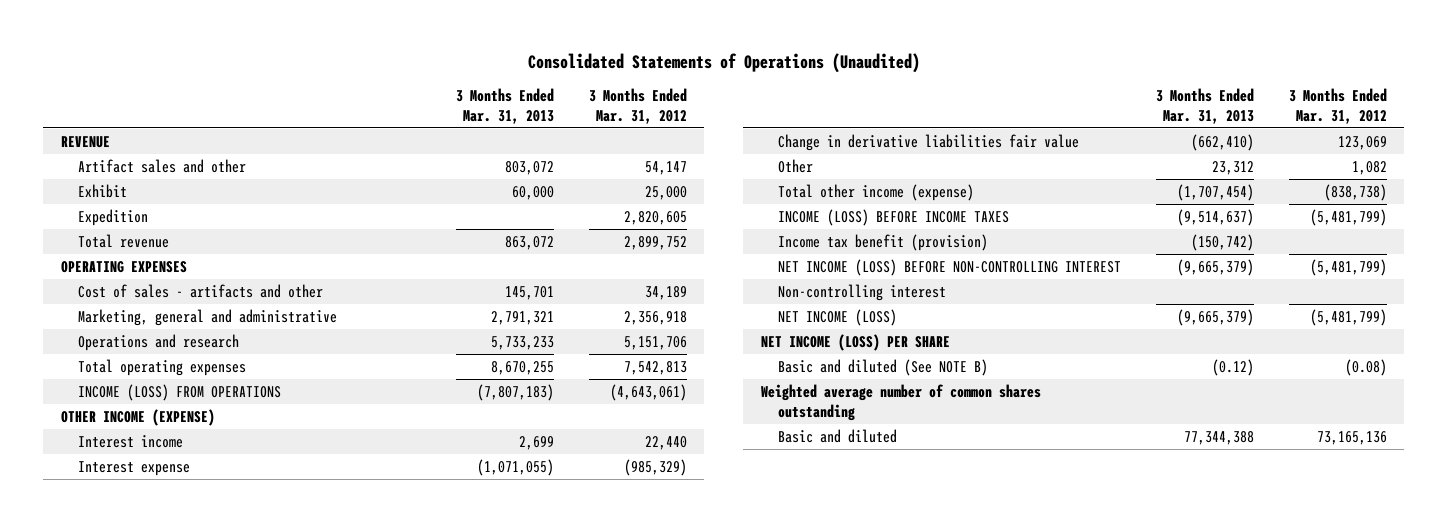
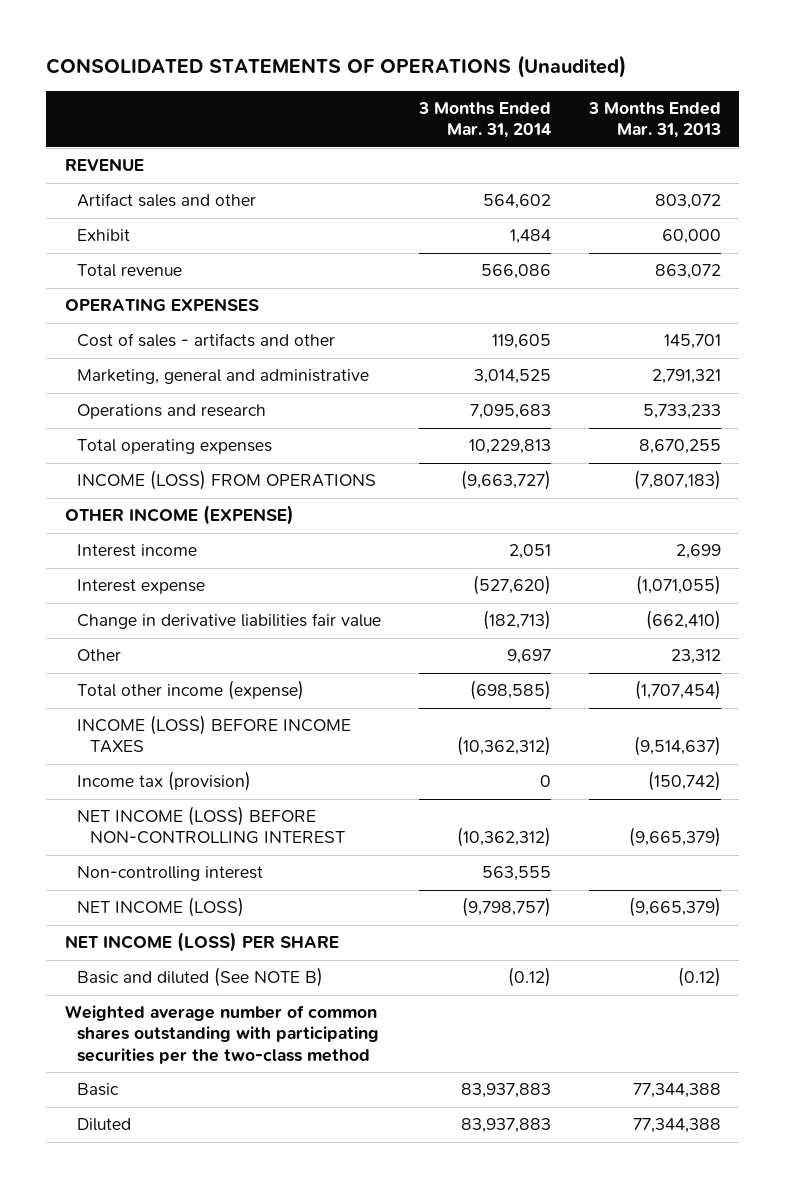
- Consolidated Statements of Operations (Unaudited)
+ CONSOLIDATED STATEMENTS OF OPERATIONS (Unaudited)
- | 3 Months Ended Mar. 31, 2013 | 3 Months Ended Mar. 31, 2012
+ | 3 Months Ended Mar. 31, 2014 | 3 Months Ended Mar. 31, 2013
- Expedition | | 2,820,605
- Income tax benefit (provision) | (150,742) |
+ Income tax (provision) | 0 | (150,742)
- Weighted average number of common shares outstanding
- Basic and diluted | 77,344,388 | 73,165,136
+ Weighted average number of common shares outstanding with participating securities per the two-class method
+ Basic | 83,937,883 | 77,344,388
+ Diluted | 83,937,883 | 77,344,388

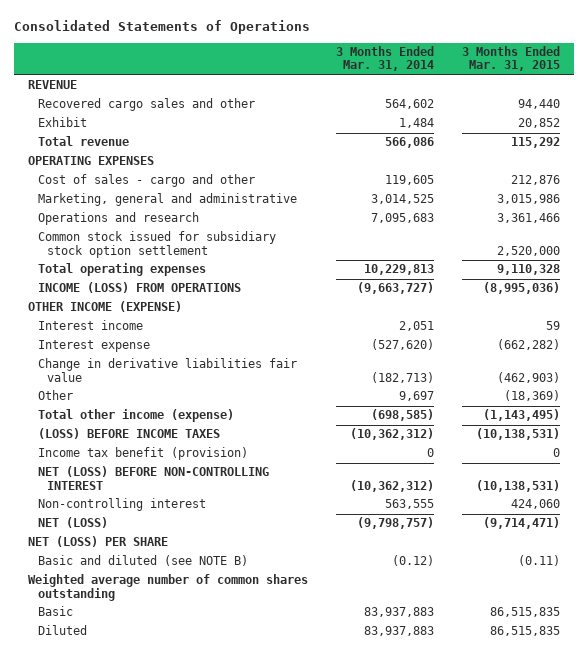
- CONSOLIDATED STATEMENTS OF OPERATIONS (Unaudited)
+ Consolidated Statements of Operations
- | 3 Months Ended Mar. 31, 2014 | 3 Months Ended Mar. 31, 2013
+ | 3 Months Ended Mar. 31, 2014 | 3 Months Ended Mar. 31, 2015
- Artifact sales and other | 564,602 | 803,072
+ Recovered cargo sales and other | 564,602 | 94,440
- Cost of sales - artifacts and other | 119,605 | 145,701
+ Cost of sales - cargo and other | 119,605 | 212,876
+ Common stock issued for subsidiary stock option settlement | | 2,520,000
- INCOME (LOSS) BEFORE INCOME TAXES | (10,362,312) | (9,514,637)
- Income tax (provision) | 0 | (150,742)
- NET INCOME (LOSS) BEFORE NON-CONTROLLING INTEREST | (10,362,312) | (9,665,379)
+ (LOSS) BEFORE INCOME TAXES | (10,362,312) | (10,138,531)
+ Income tax benefit (provision) | 0 | 0
+ NET (LOSS) BEFORE NON-CONTROLLING INTEREST | (10,362,312) | (10,138,531)
- NET INCOME (LOSS) | (9,798,757) | (9,665,379)
- NET INCOME (LOSS) PER SHARE
- Basic and diluted (See NOTE B) | (0.12) | (0.12)
- Weighted average number of common shares outstanding with participating securities per the two-class method
+ NET (LOSS) | (9,798,757) | (9,714,471)
+ NET (LOSS) PER SHARE
+ Basic and diluted (see NOTE B) | (0.12) | (0.11)
+ Weighted average number of common shares outstanding

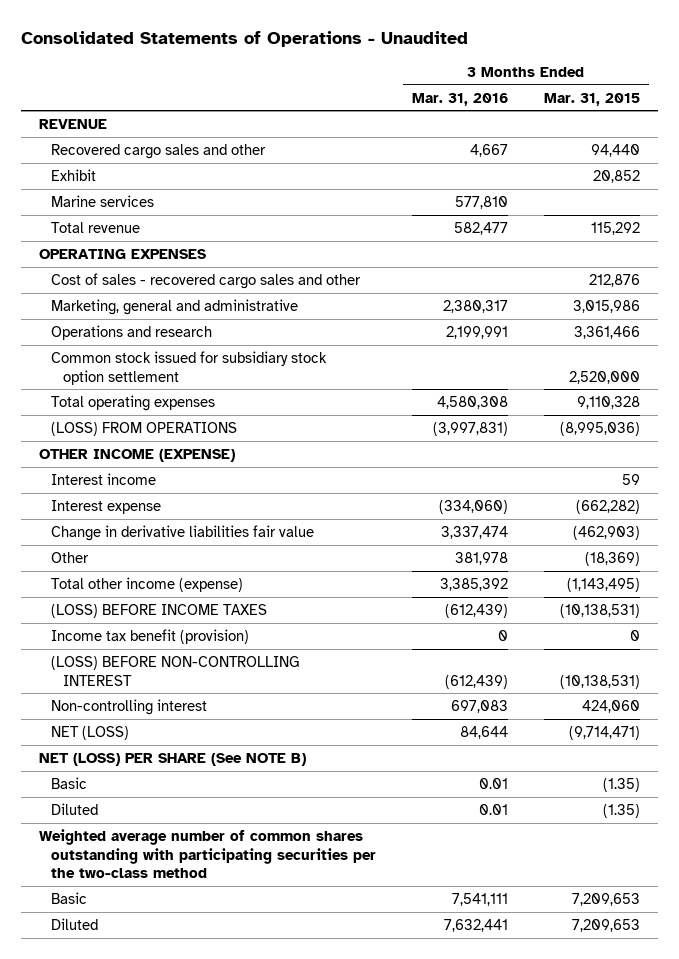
- Consolidated Statements of Operations
+ Consolidated Statements of Operations - Unaudited
- | 3 Months Ended Mar. 31, 2014 | 3 Months Ended Mar. 31, 2015
+ | 3 Months Ended Mar. 31, 2016 | 3 Months Ended Mar. 31, 2015
+ Marine services | 577,810 |
- Cost of sales - cargo and other | 119,605 | 212,876
+ Cost of sales - recovered cargo sales and other | | 212,876
- INCOME (LOSS) FROM OPERATIONS | (9,663,727) | (8,995,036)
+ (LOSS) FROM OPERATIONS | (3,997,831) | (8,995,036)
- NET (LOSS) BEFORE NON-CONTROLLING INTEREST | (10,362,312) | (10,138,531)
+ (LOSS) BEFORE NON-CONTROLLING INTEREST | (612,439) | (10,138,531)
- NET (LOSS) PER SHARE
- Basic and diluted (see NOTE B) | (0.12) | (0.11)
- Weighted average number of common shares outstanding
- Basic | 83,937,883 | 86,515,835
- Diluted | 83,937,883 | 86,515,835
+ NET (LOSS) PER SHARE (See NOTE B)
+ Basic | 0.01 | (1.35)
+ Diluted | 0.01 | (1.35)
+ Weighted average number of common shares outstanding with participating securities per the two-class method
+ Basic | 7,541,111 | 7,209,653
+ Diluted | 7,632,441 | 7,209,653

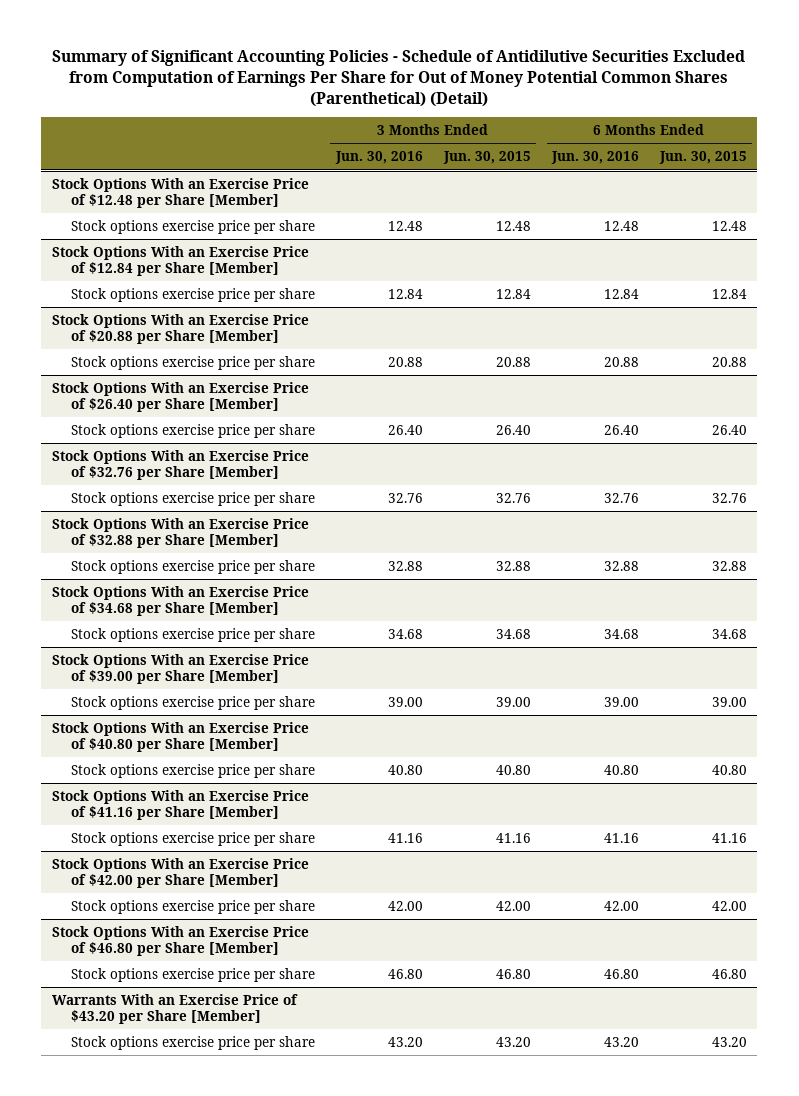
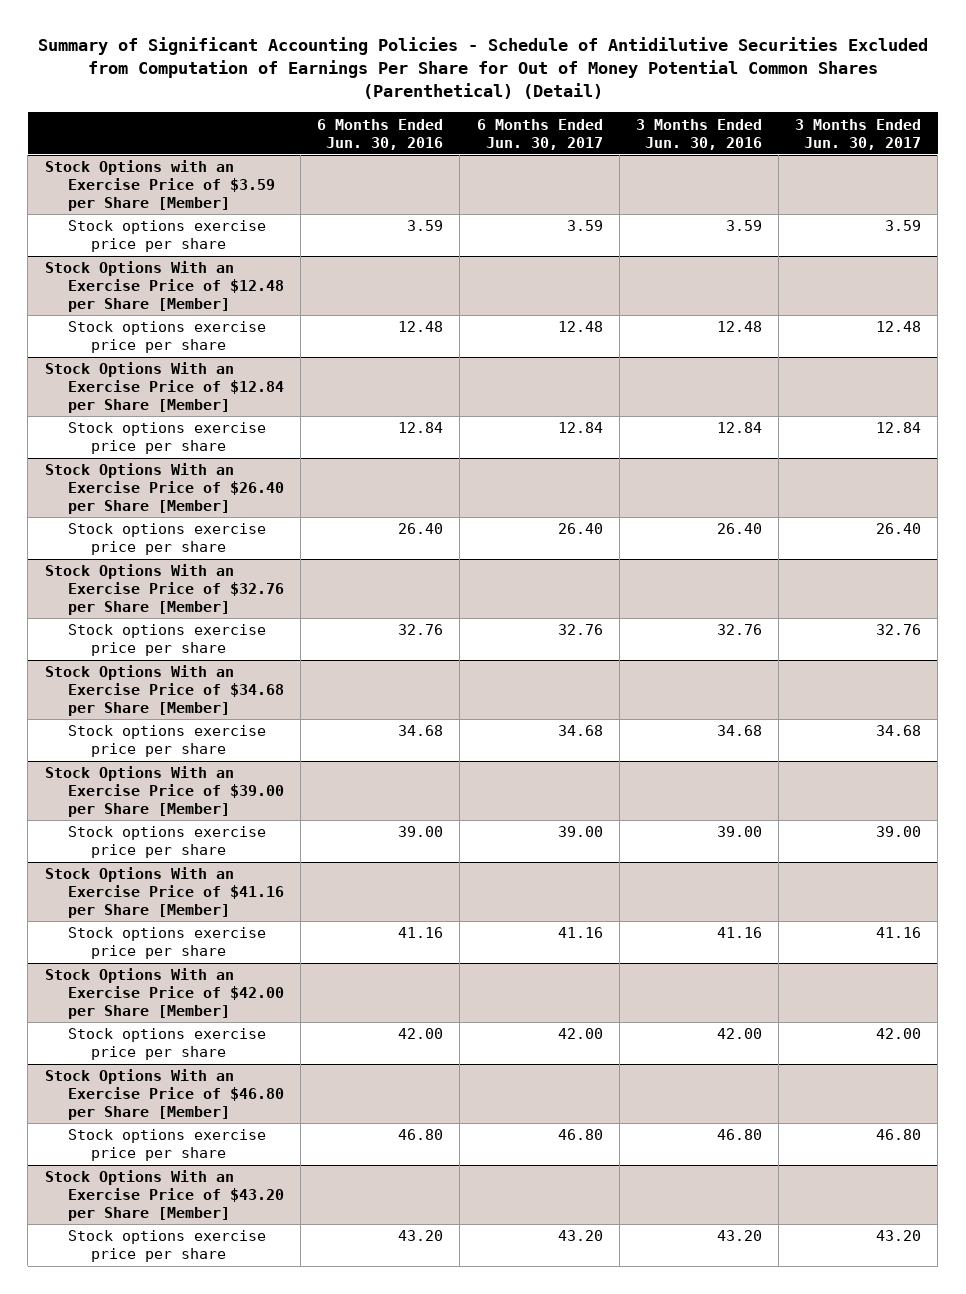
- | 3 Months Ended Jun. 30, 2016 | 3 Months Ended Jun. 30, 2015 | 6 Months Ended Jun. 30, 2016 | 6 Months Ended Jun. 30, 2015
+ | 6 Months Ended Jun. 30, 2016 | 6 Months Ended Jun. 30, 2017 | 3 Months Ended Jun. 30, 2016 | 3 Months Ended Jun. 30, 2017
+ Stock Options with an Exercise Price of $3.59 per Share [Member]
+ Stock options exercise price per share | 3.59 | 3.59 | 3.59 | 3.59
- Stock Options With an Exercise Price of $20.88 per Share [Member]
- Stock options exercise price per share | 20.88 | 20.88 | 20.88 | 20.88
- Stock Options With an Exercise Price of $32.88 per Share [Member]
- Stock options exercise price per share | 32.88 | 32.88 | 32.88 | 32.88
- Stock Options With an Exercise Price of $40.80 per Share [Member]
- Stock options exercise price per share | 40.80 | 40.80 | 40.80 | 40.80
- Warrants With an Exercise Price of $43.20 per Share [Member]
+ Stock Options With an Exercise Price of $43.20 per Share [Member]

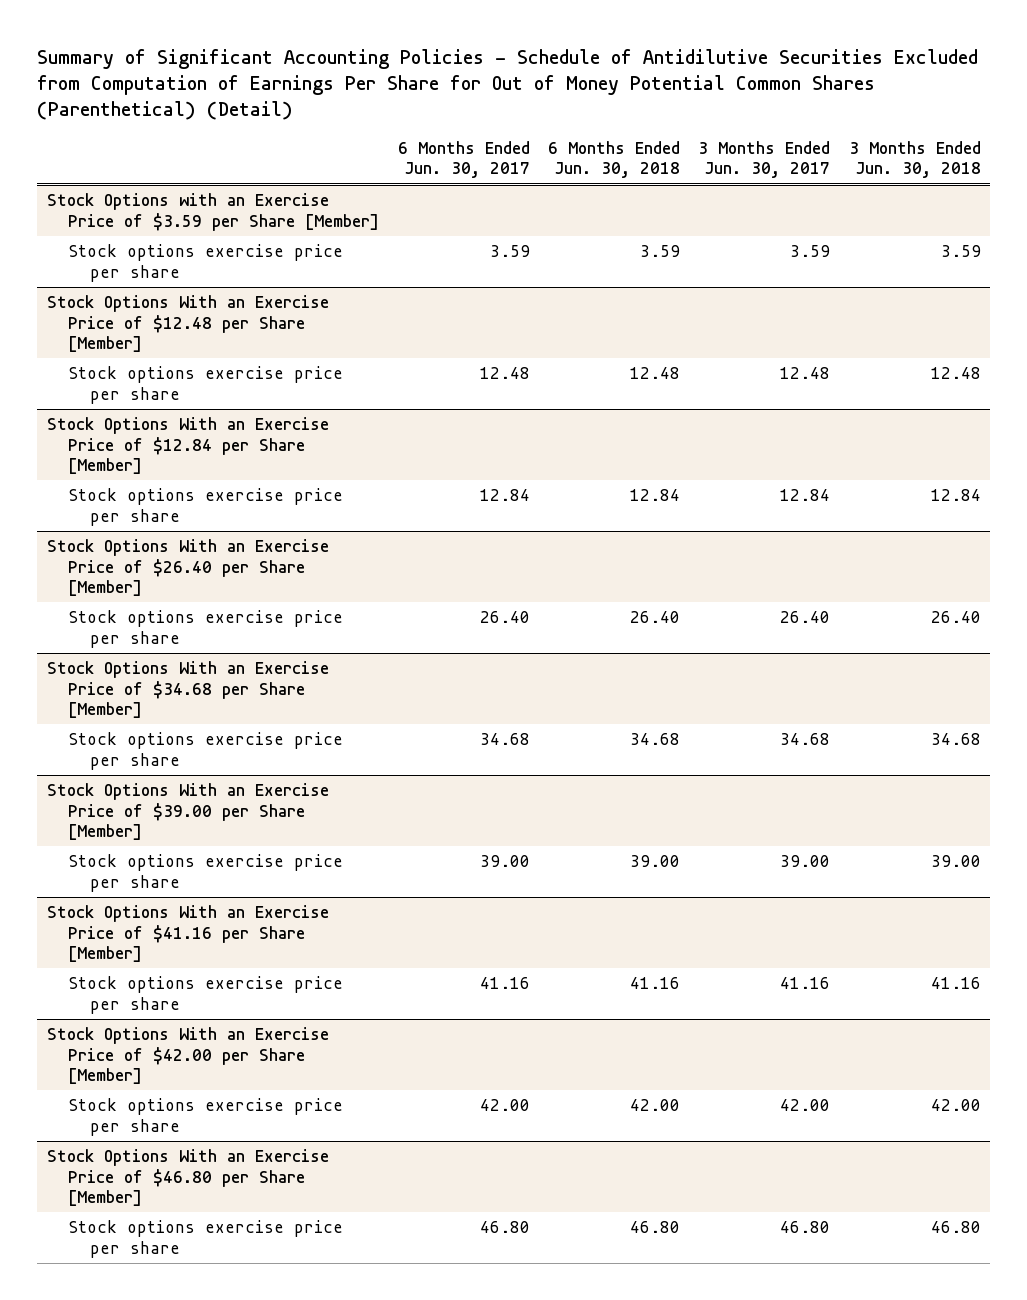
- | 6 Months Ended Jun. 30, 2016 | 6 Months Ended Jun. 30, 2017 | 3 Months Ended Jun. 30, 2016 | 3 Months Ended Jun. 30, 2017
+ | 6 Months Ended Jun. 30, 2017 | 6 Months Ended Jun. 30, 2018 | 3 Months Ended Jun. 30, 2017 | 3 Months Ended Jun. 30, 2018
- Stock Options With an Exercise Price of $32.76 per Share [Member]
- Stock options exercise price per share | 32.76 | 32.76 | 32.76 | 32.76
- Stock Options With an Exercise Price of $43.20 per Share [Member]
- Stock options exercise price per share | 43.20 | 43.20 | 43.20 | 43.20

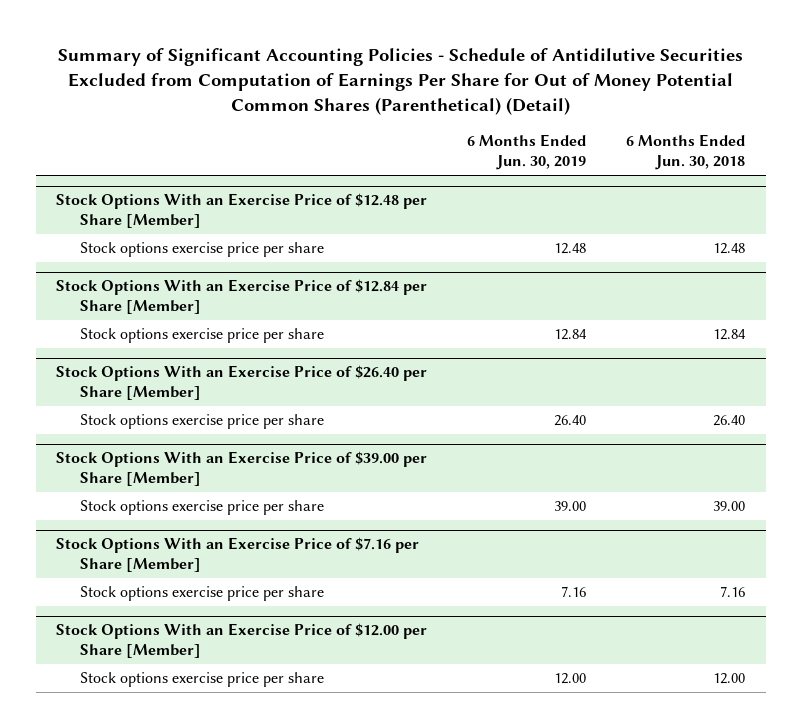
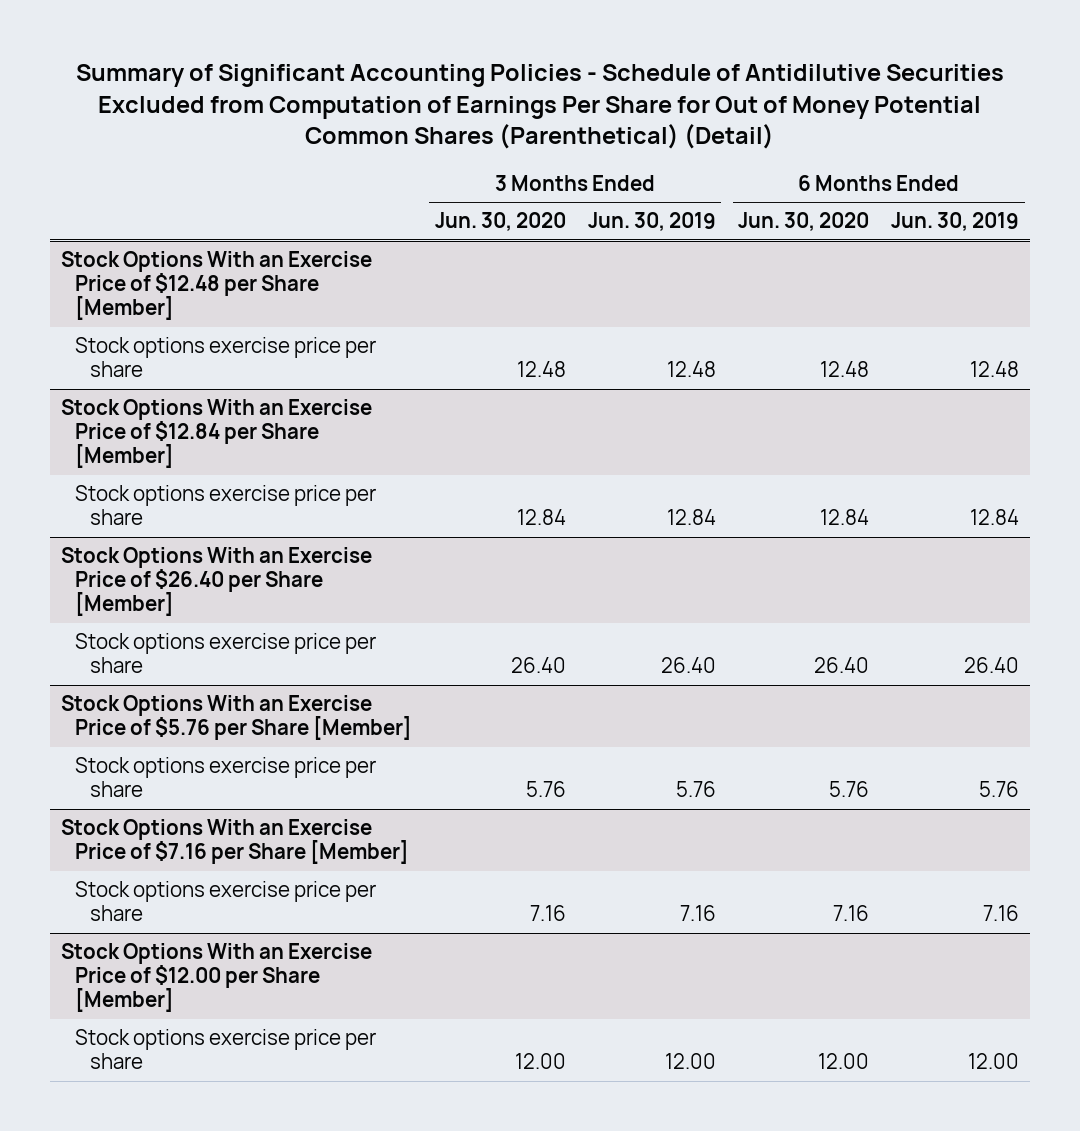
- | 6 Months Ended Jun. 30, 2019 | 6 Months Ended Jun. 30, 2018
+ | 3 Months Ended Jun. 30, 2020 | 3 Months Ended Jun. 30, 2019 | 6 Months Ended Jun. 30, 2020 | 6 Months Ended Jun. 30, 2019
- Stock Options With an Exercise Price of $39.00 per Share [Member]
- Stock options exercise price per share | 39.00 | 39.00
+ Stock Options With an Exercise Price of $5.76 per Share [Member]
+ Stock options exercise price per share | 5.76 | 5.76 | 5.76 | 5.76

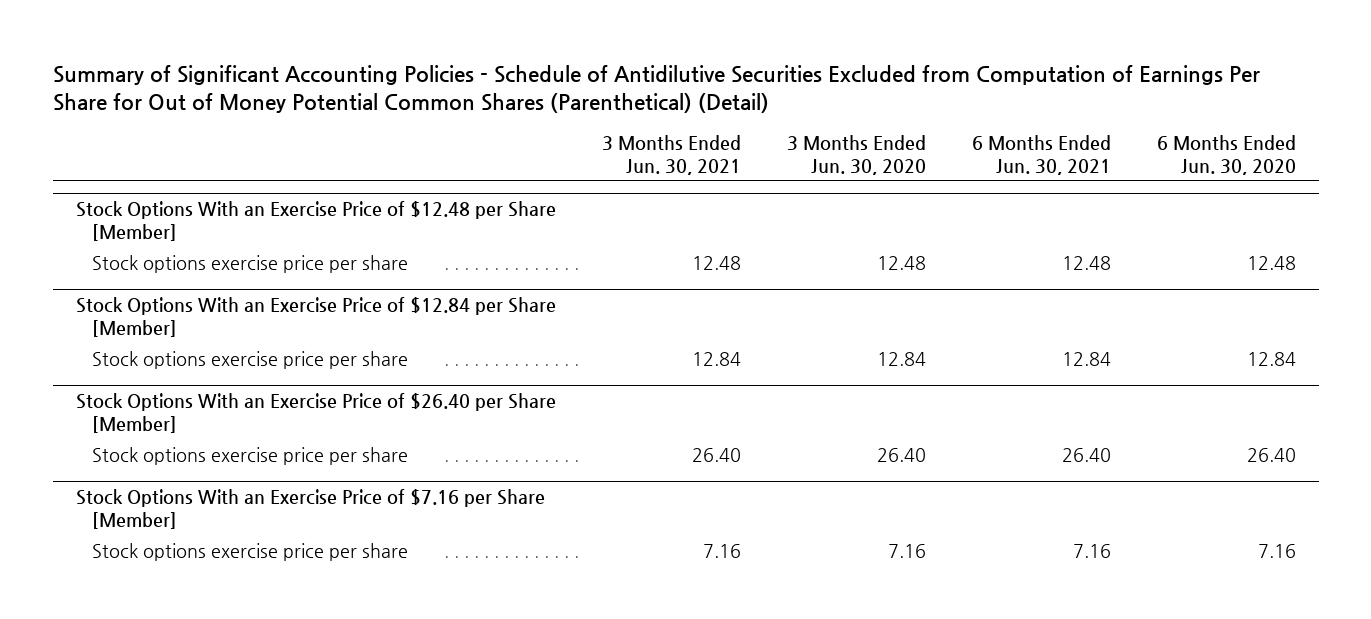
- | 3 Months Ended Jun. 30, 2020 | 3 Months Ended Jun. 30, 2019 | 6 Months Ended Jun. 30, 2020 | 6 Months Ended Jun. 30, 2019
+ | 3 Months Ended Jun. 30, 2021 | 3 Months Ended Jun. 30, 2020 | 6 Months Ended Jun. 30, 2021 | 6 Months Ended Jun. 30, 2020
- Stock Options With an Exercise Price of $5.76 per Share [Member]
- Stock options exercise price per share | 5.76 | 5.76 | 5.76 | 5.76
- Stock Options With an Exercise Price of $12.00 per Share [Member]
- Stock options exercise price per share | 12.00 | 12.00 | 12.00 | 12.00

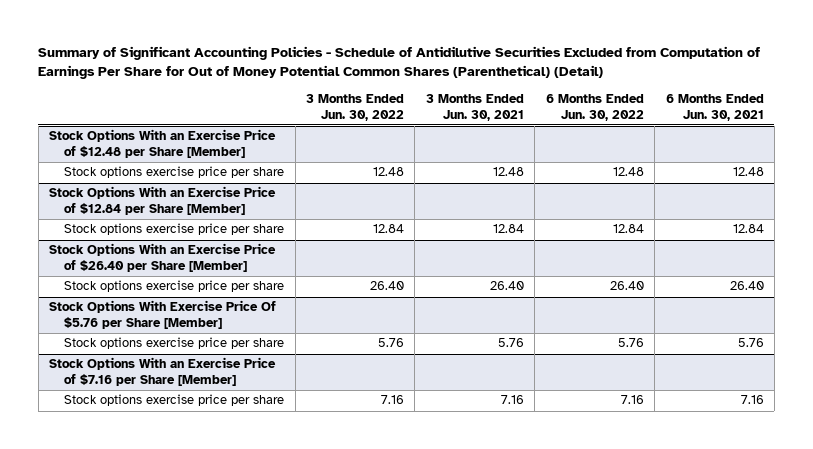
- | 3 Months Ended Jun. 30, 2021 | 3 Months Ended Jun. 30, 2020 | 6 Months Ended Jun. 30, 2021 | 6 Months Ended Jun. 30, 2020
+ | 3 Months Ended Jun. 30, 2022 | 3 Months Ended Jun. 30, 2021 | 6 Months Ended Jun. 30, 2022 | 6 Months Ended Jun. 30, 2021
+ Stock Options With Exercise Price Of $5.76 per Share [Member]
+ Stock options exercise price per share | 5.76 | 5.76 | 5.76 | 5.76

